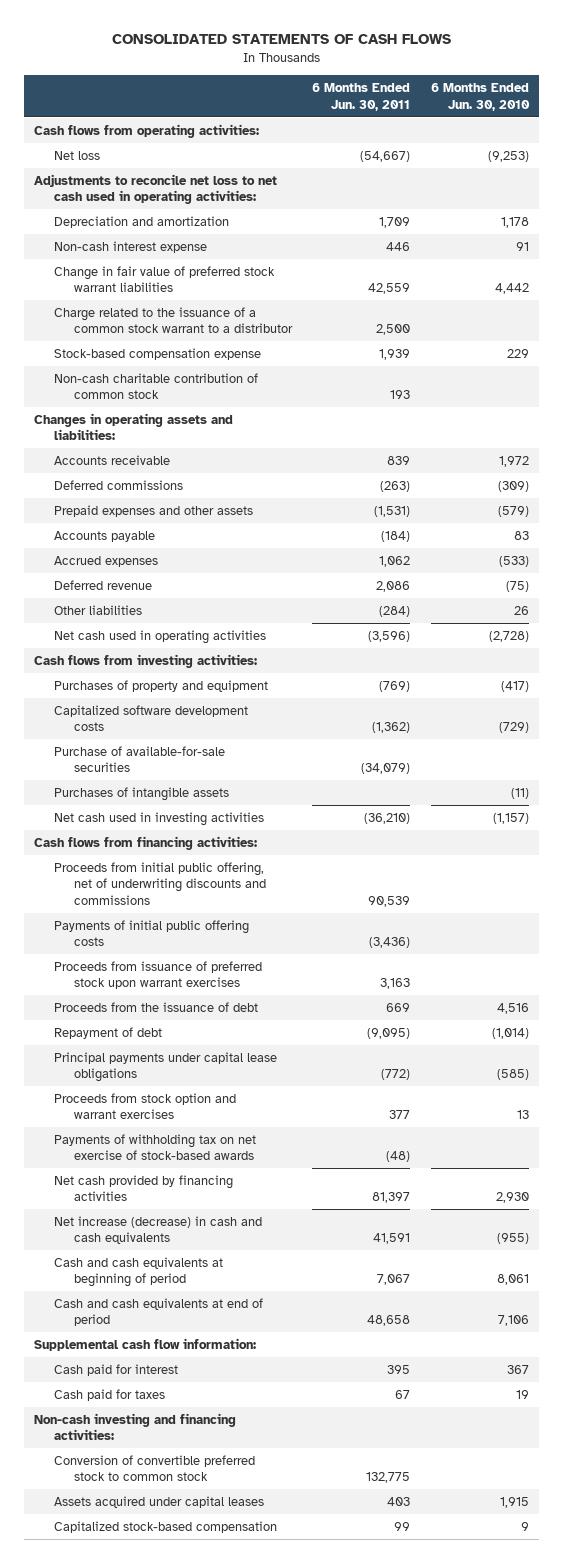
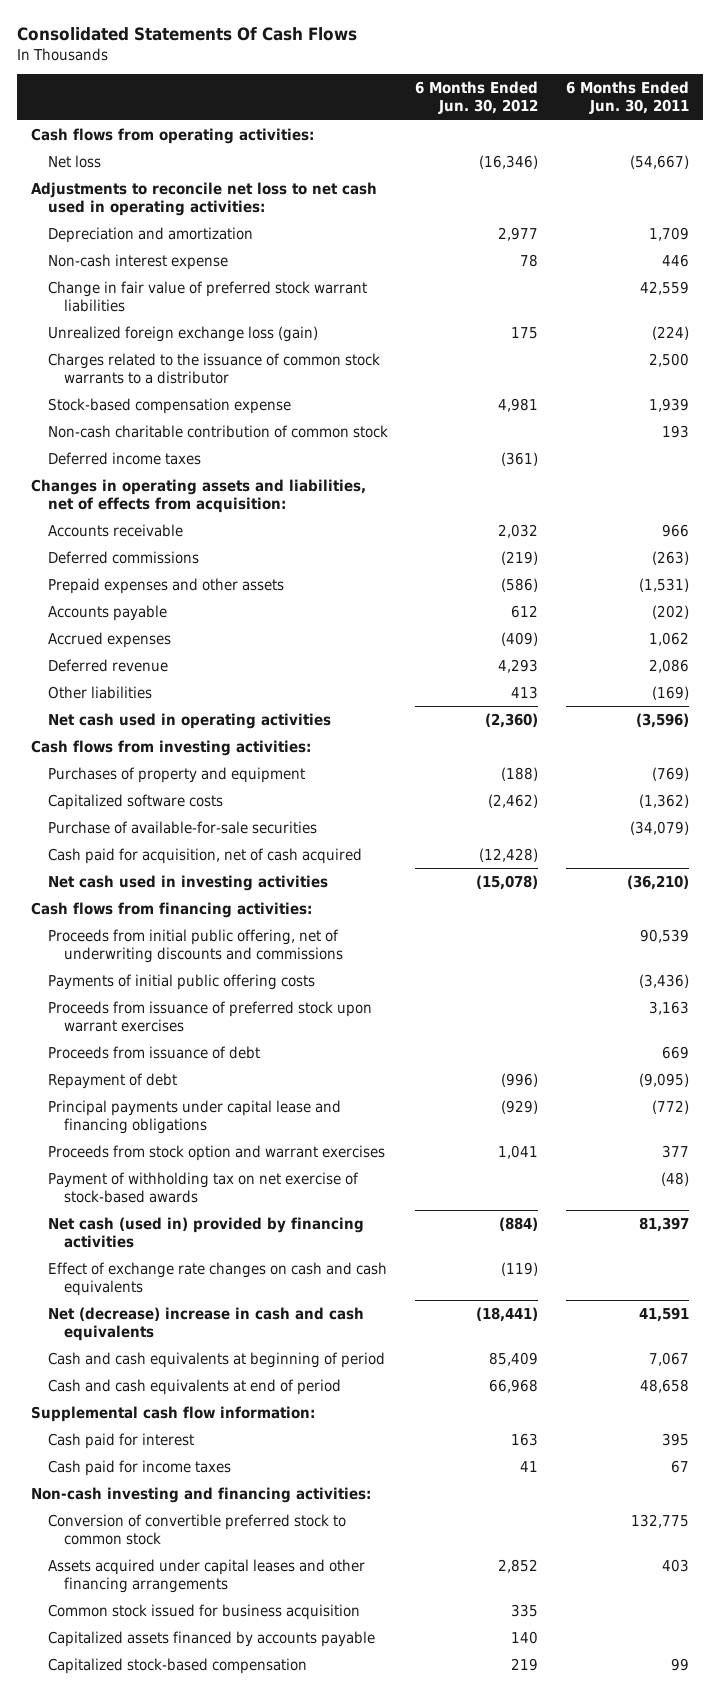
- CONSOLIDATED STATEMENTS OF CASH FLOWS
+ Consolidated Statements Of Cash Flows
- | 6 Months Ended Jun. 30, 2011 | 6 Months Ended Jun. 30, 2010
+ | 6 Months Ended Jun. 30, 2012 | 6 Months Ended Jun. 30, 2011
- Charge related to the issuance of a common stock warrant to a distributor | 2,500 |
+ Unrealized foreign exchange loss (gain) | 175 | (224)
+ Charges related to the issuance of common stock warrants to a distributor | | 2,500
- Changes in operating assets and liabilities:
- Accounts receivable | 839 | 1,972
+ Deferred income taxes | (361) |
+ Changes in operating assets and liabilities, net of effects from acquisition:
+ Accounts receivable | 2,032 | 966
- Accounts payable | (184) | 83
+ Accounts payable | 612 | (202)
- Other liabilities | (284) | 26
+ Other liabilities | 413 | (169)
- Capitalized software development costs | (1,362) | (729)
+ Capitalized software costs | (2,462) | (1,362)
- Purchases of intangible assets | | (11)
+ Cash paid for acquisition, net of cash acquired | (12,428) |
- Proceeds from the issuance of debt | 669 | 4,516
+ Proceeds from issuance of debt | | 669
- Principal payments under capital lease obligations | (772) | (585)
+ Principal payments under capital lease and financing obligations | (929) | (772)
- Payments of withholding tax on net exercise of stock-based awards | (48) |
- Net cash provided by financing activities | 81,397 | 2,930
- Net increase (decrease) in cash and cash equivalents | 41,591 | (955)
+ Payment of withholding tax on net exercise of stock-based awards | | (48)
+ Net cash (used in) provided by financing activities | (884) | 81,397
+ Effect of exchange rate changes on cash and cash equivalents | (119) |
+ Net (decrease) increase in cash and cash equivalents | (18,441) | 41,591
- Cash paid for taxes | 67 | 19
+ Cash paid for income taxes | 41 | 67
- Assets acquired under capital leases | 403 | 1,915
+ Assets acquired under capital leases and other financing arrangements | 2,852 | 403
+ Common stock issued for business acquisition | 335 |
+ Capitalized assets financed by accounts payable | 140 |

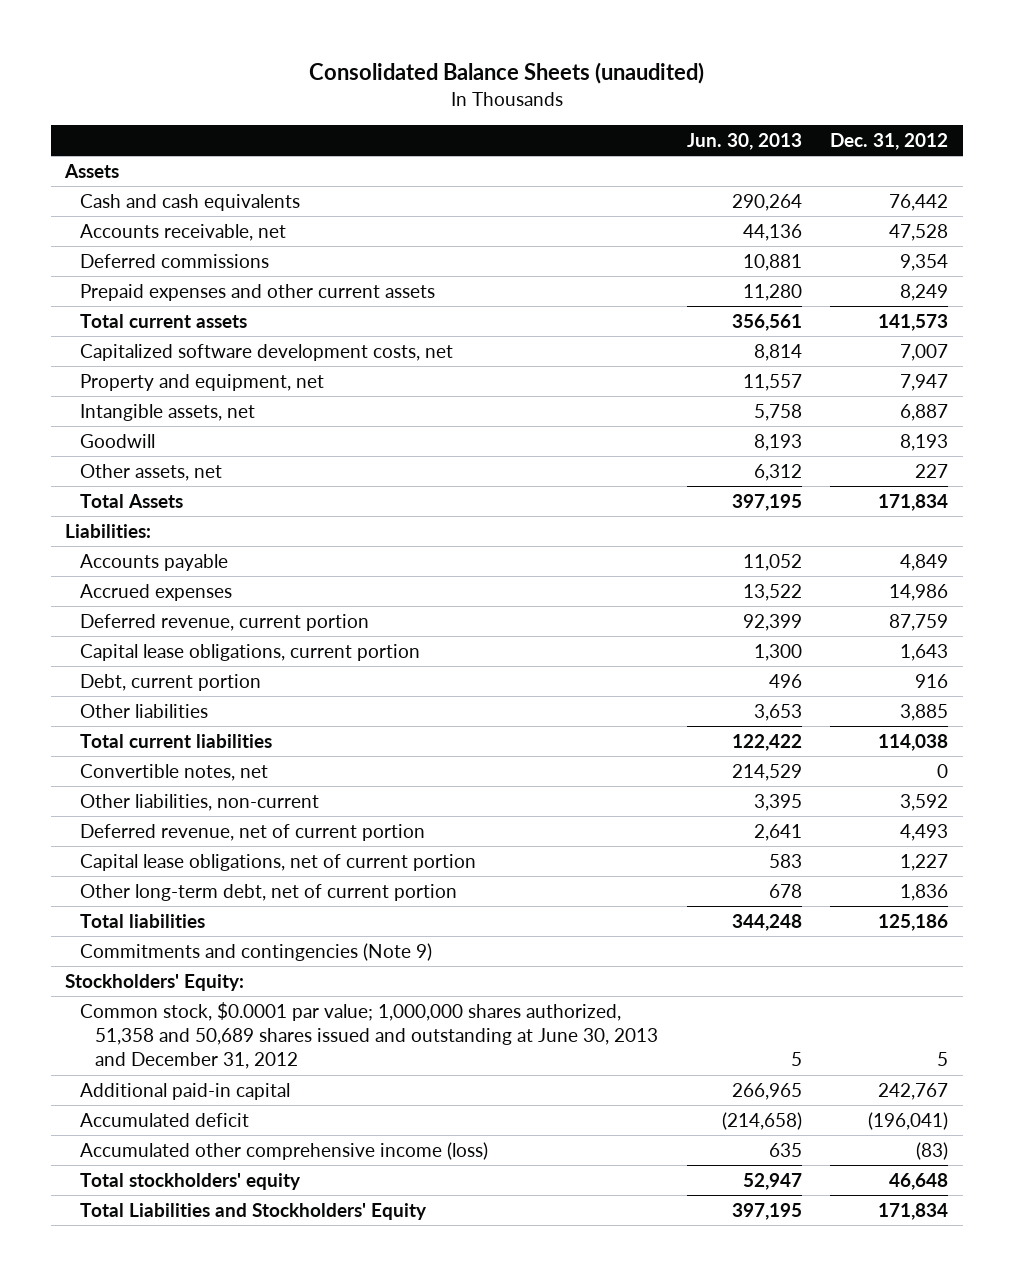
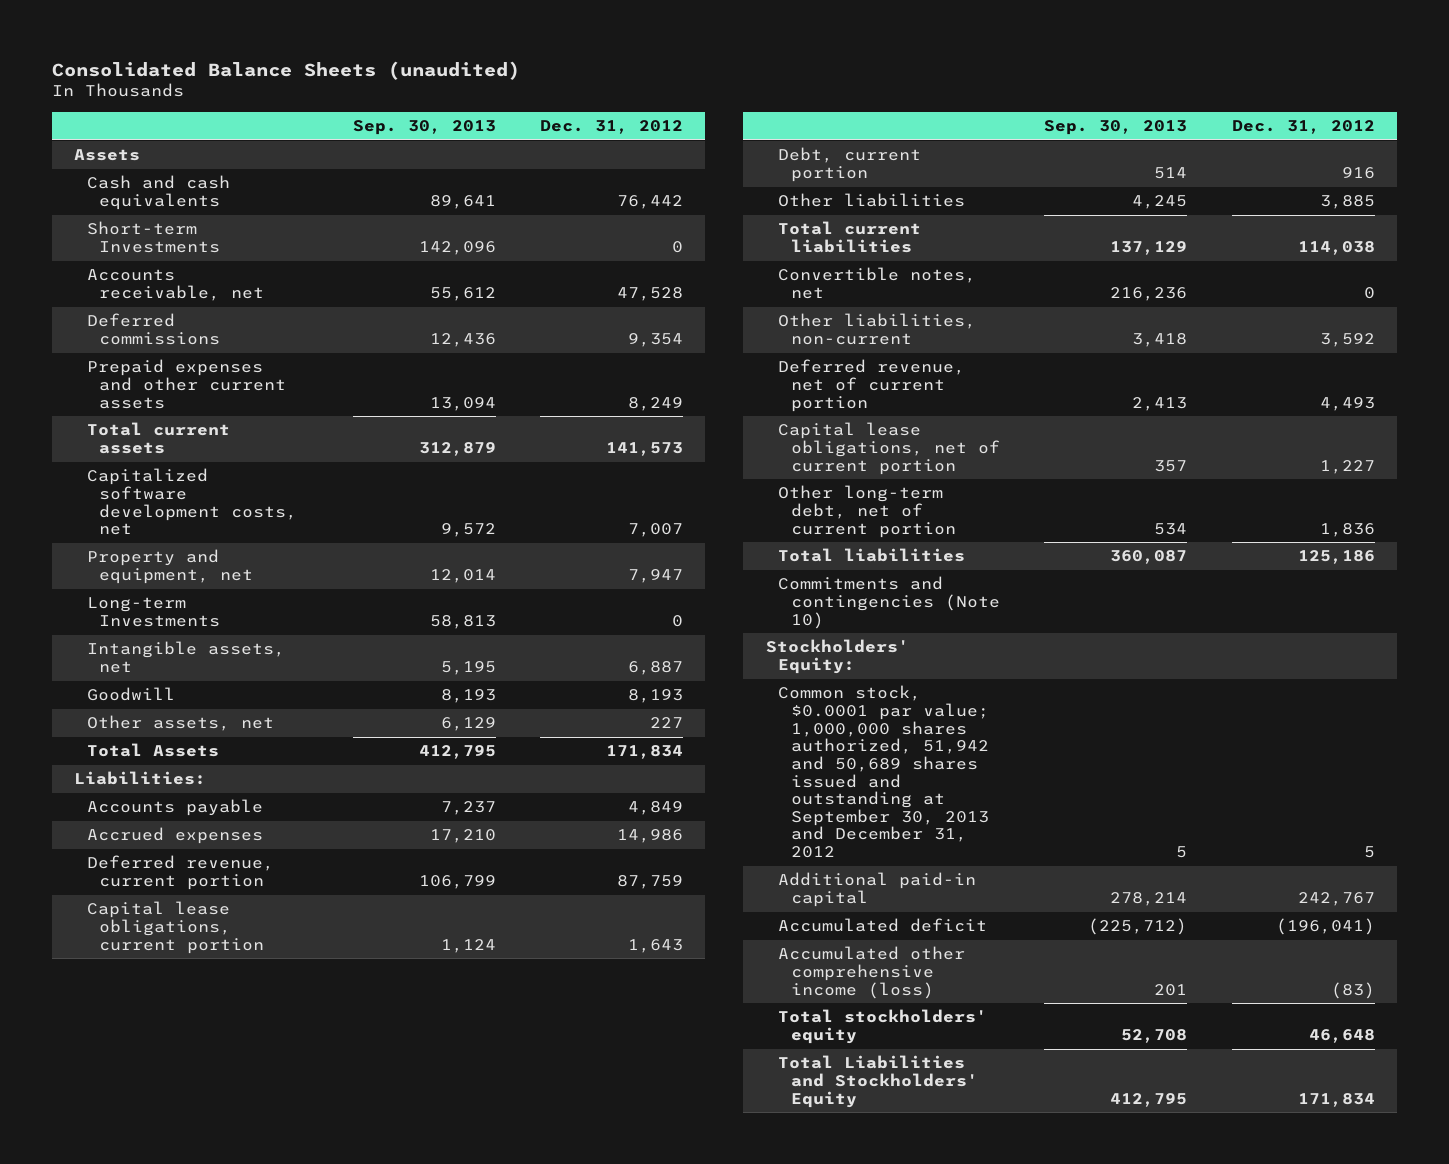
- | Jun. 30, 2013 | Dec. 31, 2012
+ | Sep. 30, 2013 | Dec. 31, 2012
+ Short-term Investments | 142,096 | 0
+ Long-term Investments | 58,813 | 0
- Commitments and contingencies (Note 9)
+ Commitments and contingencies (Note 10)
- Common stock, $0.0001 par value; 1,000,000 shares authorized, 51,358 and 50,689 shares issued and outstanding at June 30, 2013 and December 31, 2012 | 5 | 5
+ Common stock, $0.0001 par value; 1,000,000 shares authorized, 51,942 and 50,689 shares issued and outstanding at September 30, 2013 and December 31, 2012 | 5 | 5

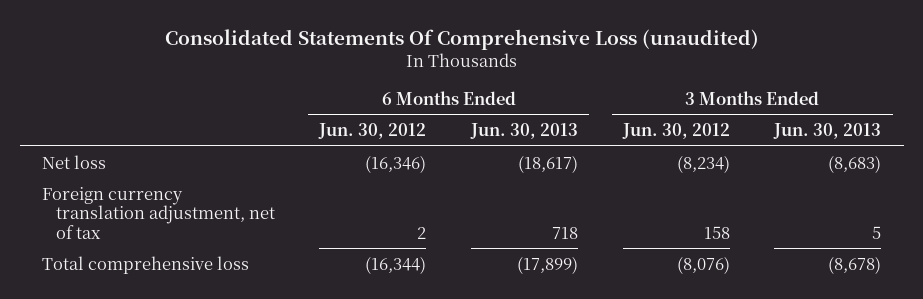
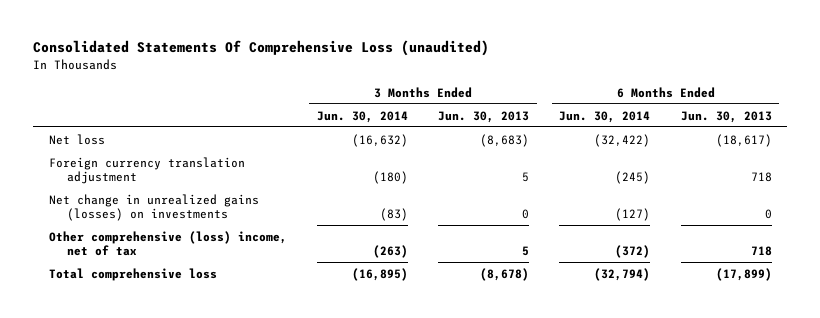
- | 6 Months Ended Jun. 30, 2012 | 6 Months Ended Jun. 30, 2013 | 3 Months Ended Jun. 30, 2012 | 3 Months Ended Jun. 30, 2013
+ | 3 Months Ended Jun. 30, 2014 | 3 Months Ended Jun. 30, 2013 | 6 Months Ended Jun. 30, 2014 | 6 Months Ended Jun. 30, 2013
- Foreign currency translation adjustment, net of tax | 2 | 718 | 158 | 5
+ Foreign currency translation adjustment | (180) | 5 | (245) | 718
+ Net change in unrealized gains (losses) on investments | (83) | 0 | (127) | 0
+ Other comprehensive (loss) income, net of tax | (263) | 5 | (372) | 718

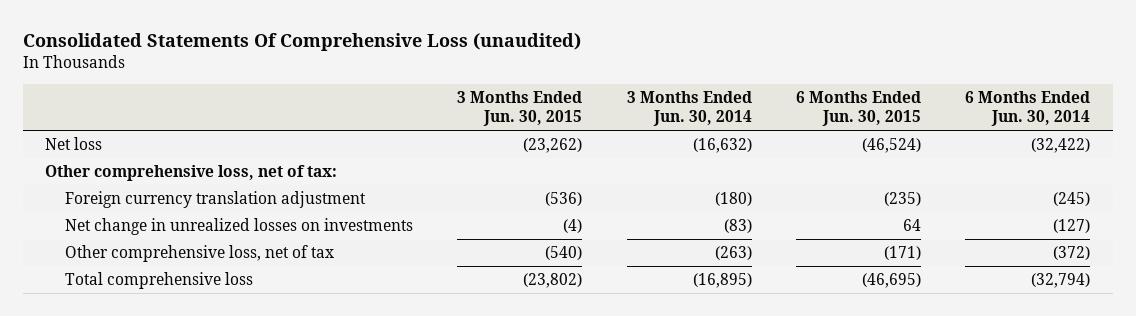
- | 3 Months Ended Jun. 30, 2014 | 3 Months Ended Jun. 30, 2013 | 6 Months Ended Jun. 30, 2014 | 6 Months Ended Jun. 30, 2013
+ | 3 Months Ended Jun. 30, 2015 | 3 Months Ended Jun. 30, 2014 | 6 Months Ended Jun. 30, 2015 | 6 Months Ended Jun. 30, 2014
+ Other comprehensive loss, net of tax:
- Net change in unrealized gains (losses) on investments | (83) | 0 | (127) | 0
- Other comprehensive (loss) income, net of tax | (263) | 5 | (372) | 718
+ Net change in unrealized losses on investments | (4) | (83) | 64 | (127)
+ Other comprehensive loss, net of tax | (540) | (263) | (171) | (372)

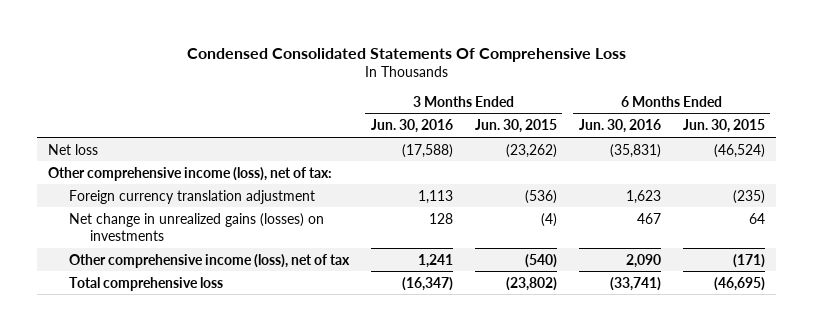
- Consolidated Statements Of Comprehensive Loss (unaudited)
+ Condensed Consolidated Statements Of Comprehensive Loss
- | 3 Months Ended Jun. 30, 2015 | 3 Months Ended Jun. 30, 2014 | 6 Months Ended Jun. 30, 2015 | 6 Months Ended Jun. 30, 2014
+ | 3 Months Ended Jun. 30, 2016 | 3 Months Ended Jun. 30, 2015 | 6 Months Ended Jun. 30, 2016 | 6 Months Ended Jun. 30, 2015
- Other comprehensive loss, net of tax:
+ Other comprehensive income (loss), net of tax:
- Net change in unrealized losses on investments | (4) | (83) | 64 | (127)
- Other comprehensive loss, net of tax | (540) | (263) | (171) | (372)
+ Net change in unrealized gains (losses) on investments | 128 | (4) | 467 | 64
+ Other comprehensive income (loss), net of tax | 1,241 | (540) | 2,090 | (171)

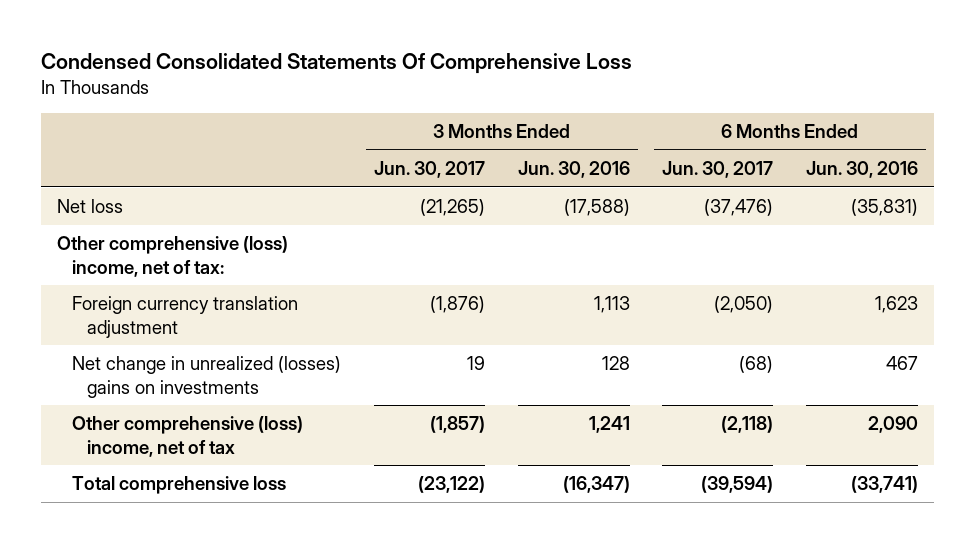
- | 3 Months Ended Jun. 30, 2016 | 3 Months Ended Jun. 30, 2015 | 6 Months Ended Jun. 30, 2016 | 6 Months Ended Jun. 30, 2015
+ | 3 Months Ended Jun. 30, 2017 | 3 Months Ended Jun. 30, 2016 | 6 Months Ended Jun. 30, 2017 | 6 Months Ended Jun. 30, 2016
- Other comprehensive income (loss), net of tax:
+ Other comprehensive (loss) income, net of tax:
- Net change in unrealized gains (losses) on investments | 128 | (4) | 467 | 64
- Other comprehensive income (loss), net of tax | 1,241 | (540) | 2,090 | (171)
+ Net change in unrealized (losses) gains on investments | 19 | 128 | (68) | 467
+ Other comprehensive (loss) income, net of tax | (1,857) | 1,241 | (2,118) | 2,090

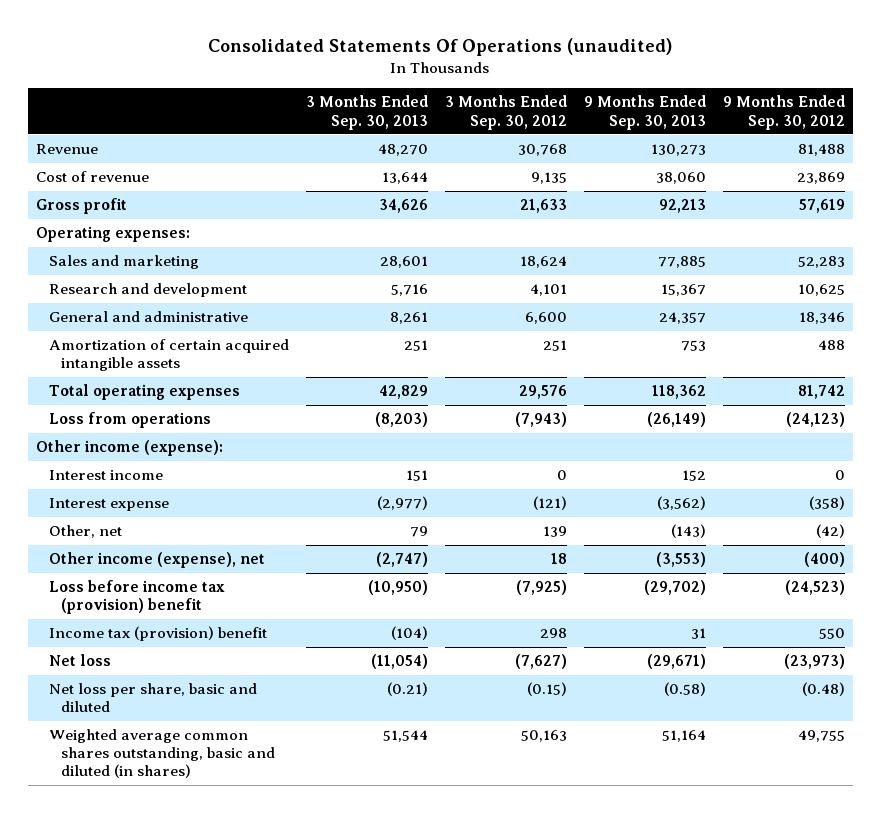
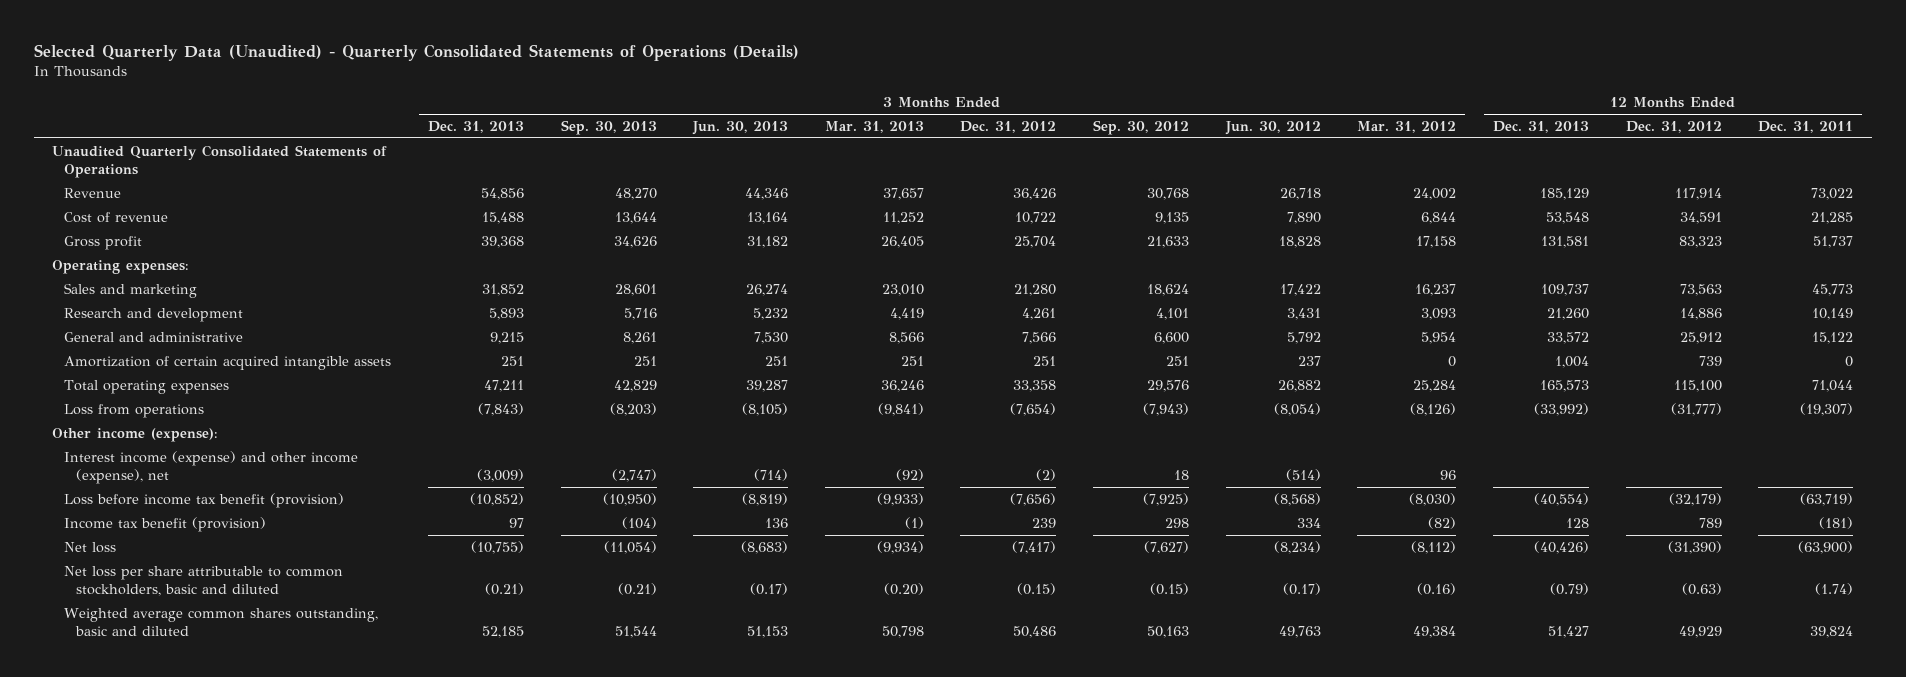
- Consolidated Statements Of Operations (unaudited)
+ Selected Quarterly Data (Unaudited) - Quarterly Consolidated Statements of Operations (Details)
- | 3 Months Ended Sep. 30, 2013 | 3 Months Ended Sep. 30, 2012 | 9 Months Ended Sep. 30, 2013 | 9 Months Ended Sep. 30, 2012
+ | 3 Months Ended Dec. 31, 2013 | 3 Months Ended Sep. 30, 2013 | 3 Months Ended Jun. 30, 2013 | 3 Months Ended Mar. 31, 2013 | 3 Months Ended Dec. 31, 2012 | 3 Months Ended Sep. 30, 2012 | 3 Months Ended Jun. 30, 2012 | 3 Months Ended Mar. 31, 2012 | 12 Months Ended Dec. 31, 2013 | 12 Months Ended Dec. 31, 2012 | 12 Months Ended Dec. 31, 2011
+ Unaudited Quarterly Consolidated Statements of Operations
- Interest income | 151 | 0 | 152 | 0
- Interest expense | (2,977) | (121) | (3,562) | (358)
- Other, net | 79 | 139 | (143) | (42)
- Other income (expense), net | (2,747) | 18 | (3,553) | (400)
- Loss before income tax (provision) benefit | (10,950) | (7,925) | (29,702) | (24,523)
- Income tax (provision) benefit | (104) | 298 | 31 | 550
+ Interest income (expense) and other income (expense), net | (3,009) | (2,747) | (714) | (92) | (2) | 18 | (514) | 96 | | |
+ Loss before income tax benefit (provision) | (10,852) | (10,950) | (8,819) | (9,933) | (7,656) | (7,925) | (8,568) | (8,030) | (40,554) | (32,179) | (63,719)
+ Income tax benefit (provision) | 97 | (104) | 136 | (1) | 239 | 298 | 334 | (82) | 128 | 789 | (181)
- Net loss per share, basic and diluted | (0.21) | (0.15) | (0.58) | (0.48)
- Weighted average common shares outstanding, basic and diluted (in shares) | 51,544 | 50,163 | 51,164 | 49,755
+ Net loss per share attributable to common stockholders, basic and diluted | (0.21) | (0.21) | (0.17) | (0.20) | (0.15) | (0.15) | (0.17) | (0.16) | (0.79) | (0.63) | (1.74)
+ Weighted average common shares outstanding, basic and diluted | 52,185 | 51,544 | 51,153 | 50,798 | 50,486 | 50,163 | 49,763 | 49,384 | 51,427 | 49,929 | 39,824

